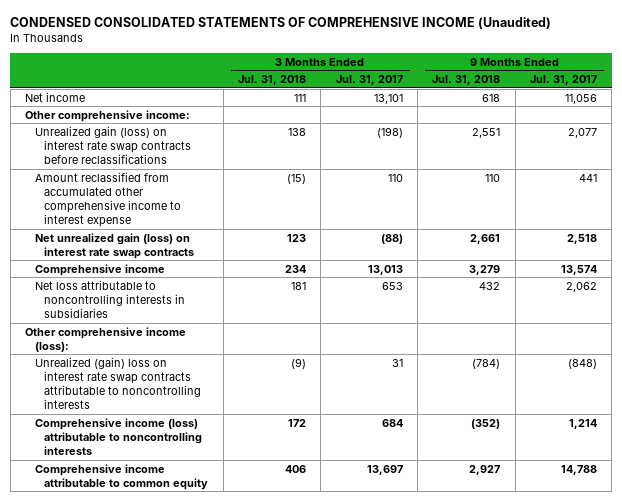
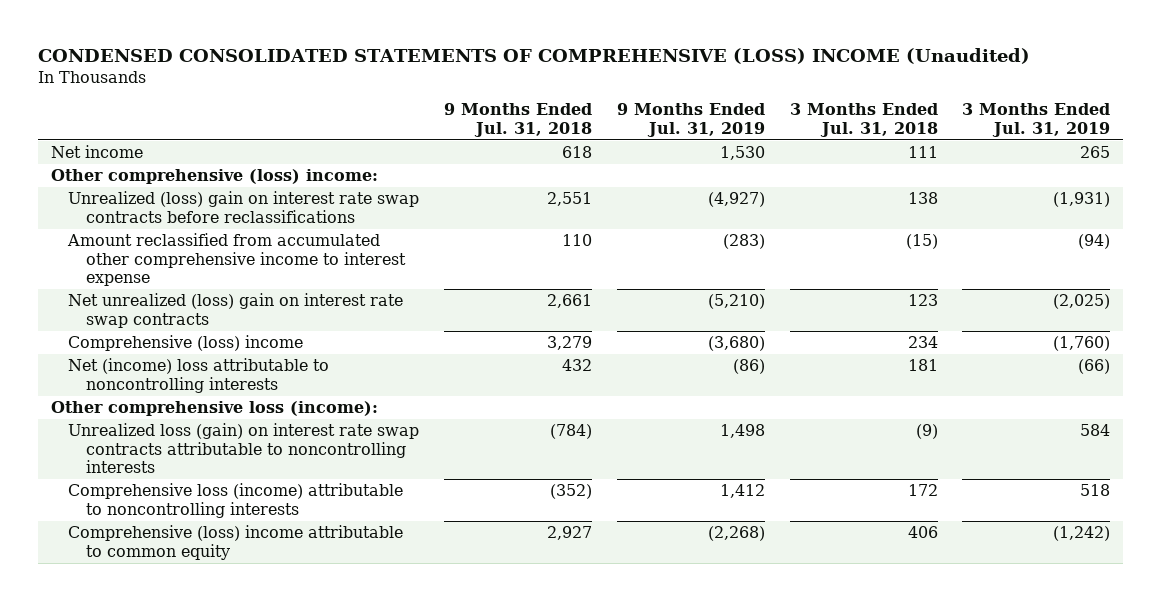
- CONDENSED CONSOLIDATED STATEMENTS OF COMPREHENSIVE INCOME (Unaudited)
+ CONDENSED CONSOLIDATED STATEMENTS OF COMPREHENSIVE (LOSS) INCOME (Unaudited)
- | 3 Months Ended Jul. 31, 2018 | 3 Months Ended Jul. 31, 2017 | 9 Months Ended Jul. 31, 2018 | 9 Months Ended Jul. 31, 2017
+ | 9 Months Ended Jul. 31, 2018 | 9 Months Ended Jul. 31, 2019 | 3 Months Ended Jul. 31, 2018 | 3 Months Ended Jul. 31, 2019
- Other comprehensive income:
- Unrealized gain (loss) on interest rate swap contracts before reclassifications | 138 | (198) | 2,551 | 2,077
+ Other comprehensive (loss) income:
+ Unrealized (loss) gain on interest rate swap contracts before reclassifications | 2,551 | (4,927) | 138 | (1,931)
- Net unrealized gain (loss) on interest rate swap contracts | 123 | (88) | 2,661 | 2,518
- Comprehensive income | 234 | 13,013 | 3,279 | 13,574
- Net loss attributable to noncontrolling interests in subsidiaries | 181 | 653 | 432 | 2,062
- Other comprehensive income (loss):
- Unrealized (gain) loss on interest rate swap contracts attributable to noncontrolling interests | (9) | 31 | (784) | (848)
- Comprehensive income (loss) attributable to noncontrolling interests | 172 | 684 | (352) | 1,214
- Comprehensive income attributable to common equity | 406 | 13,697 | 2,927 | 14,788
+ Net unrealized (loss) gain on interest rate swap contracts | 2,661 | (5,210) | 123 | (2,025)
+ Comprehensive (loss) income | 3,279 | (3,680) | 234 | (1,760)
+ Net (income) loss attributable to noncontrolling interests | 432 | (86) | 181 | (66)
+ Other comprehensive loss (income):
+ Unrealized loss (gain) on interest rate swap contracts attributable to noncontrolling interests | (784) | 1,498 | (9) | 584
+ Comprehensive loss (income) attributable to noncontrolling interests | (352) | 1,412 | 172 | 518
+ Comprehensive (loss) income attributable to common equity | 2,927 | (2,268) | 406 | (1,242)

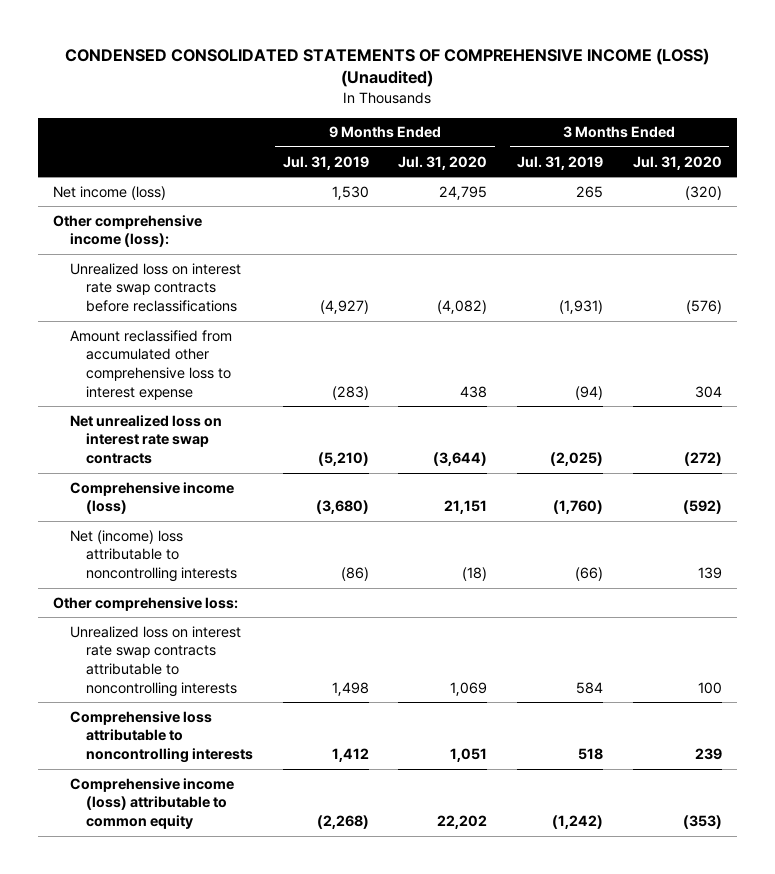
- CONDENSED CONSOLIDATED STATEMENTS OF COMPREHENSIVE (LOSS) INCOME (Unaudited)
+ CONDENSED CONSOLIDATED STATEMENTS OF COMPREHENSIVE INCOME (LOSS) (Unaudited)
- | 9 Months Ended Jul. 31, 2018 | 9 Months Ended Jul. 31, 2019 | 3 Months Ended Jul. 31, 2018 | 3 Months Ended Jul. 31, 2019
+ | 9 Months Ended Jul. 31, 2019 | 9 Months Ended Jul. 31, 2020 | 3 Months Ended Jul. 31, 2019 | 3 Months Ended Jul. 31, 2020
- Net income | 618 | 1,530 | 111 | 265
- Other comprehensive (loss) income:
- Unrealized (loss) gain on interest rate swap contracts before reclassifications | 2,551 | (4,927) | 138 | (1,931)
- Amount reclassified from accumulated other comprehensive income to interest expense | 110 | (283) | (15) | (94)
- Net unrealized (loss) gain on interest rate swap contracts | 2,661 | (5,210) | 123 | (2,025)
- Comprehensive (loss) income | 3,279 | (3,680) | 234 | (1,760)
+ Net income (loss) | 1,530 | 24,795 | 265 | (320)
+ Other comprehensive income (loss):
+ Unrealized loss on interest rate swap contracts before reclassifications | (4,927) | (4,082) | (1,931) | (576)
+ Amount reclassified from accumulated other comprehensive loss to interest expense | (283) | 438 | (94) | 304
+ Net unrealized loss on interest rate swap contracts | (5,210) | (3,644) | (2,025) | (272)
+ Comprehensive income (loss) | (3,680) | 21,151 | (1,760) | (592)
- Other comprehensive loss (income):
- Unrealized loss (gain) on interest rate swap contracts attributable to noncontrolling interests | (784) | 1,498 | (9) | 584
- Comprehensive loss (income) attributable to noncontrolling interests | (352) | 1,412 | 172 | 518
- Comprehensive (loss) income attributable to common equity | 2,927 | (2,268) | 406 | (1,242)
+ Other comprehensive loss:
+ Unrealized loss on interest rate swap contracts attributable to noncontrolling interests | 1,498 | 1,069 | 584 | 100
+ Comprehensive loss attributable to noncontrolling interests | 1,412 | 1,051 | 518 | 239
+ Comprehensive income (loss) attributable to common equity | (2,268) | 22,202 | (1,242) | (353)

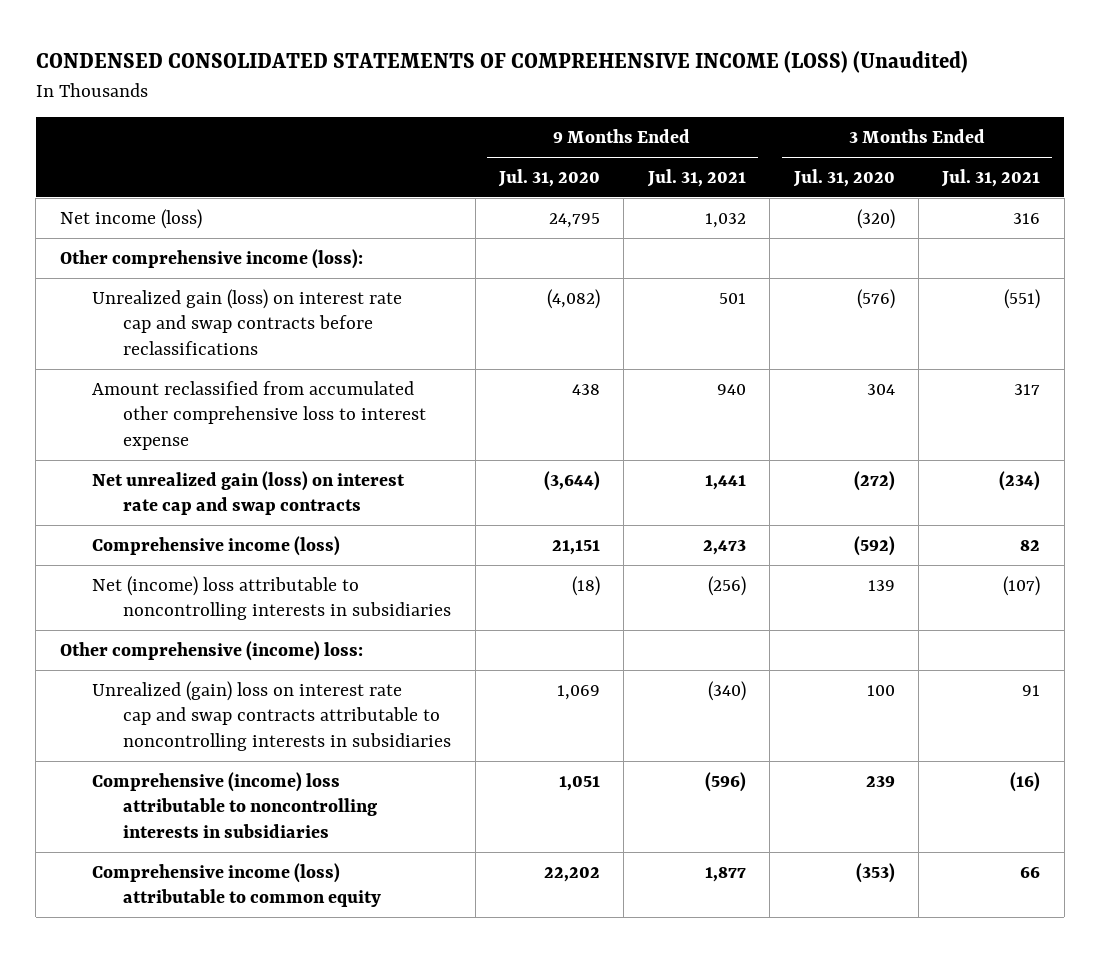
- | 9 Months Ended Jul. 31, 2019 | 9 Months Ended Jul. 31, 2020 | 3 Months Ended Jul. 31, 2019 | 3 Months Ended Jul. 31, 2020
+ | 9 Months Ended Jul. 31, 2020 | 9 Months Ended Jul. 31, 2021 | 3 Months Ended Jul. 31, 2020 | 3 Months Ended Jul. 31, 2021
- Unrealized loss on interest rate swap contracts before reclassifications | (4,927) | (4,082) | (1,931) | (576)
+ Unrealized gain (loss) on interest rate cap and swap contracts before reclassifications | (4,082) | 501 | (576) | (551)
- Net unrealized loss on interest rate swap contracts | (5,210) | (3,644) | (2,025) | (272)
+ Net unrealized gain (loss) on interest rate cap and swap contracts | (3,644) | 1,441 | (272) | (234)
- Net (income) loss attributable to noncontrolling interests | (86) | (18) | (66) | 139
- Other comprehensive loss:
- Unrealized loss on interest rate swap contracts attributable to noncontrolling interests | 1,498 | 1,069 | 584 | 100
- Comprehensive loss attributable to noncontrolling interests | 1,412 | 1,051 | 518 | 239
+ Net (income) loss attributable to noncontrolling interests in subsidiaries | (18) | (256) | 139 | (107)
+ Other comprehensive (income) loss:
+ Unrealized (gain) loss on interest rate cap and swap contracts attributable to noncontrolling interests in subsidiaries | 1,069 | (340) | 100 | 91
+ Comprehensive (income) loss attributable to noncontrolling interests in subsidiaries | 1,051 | (596) | 239 | (16)

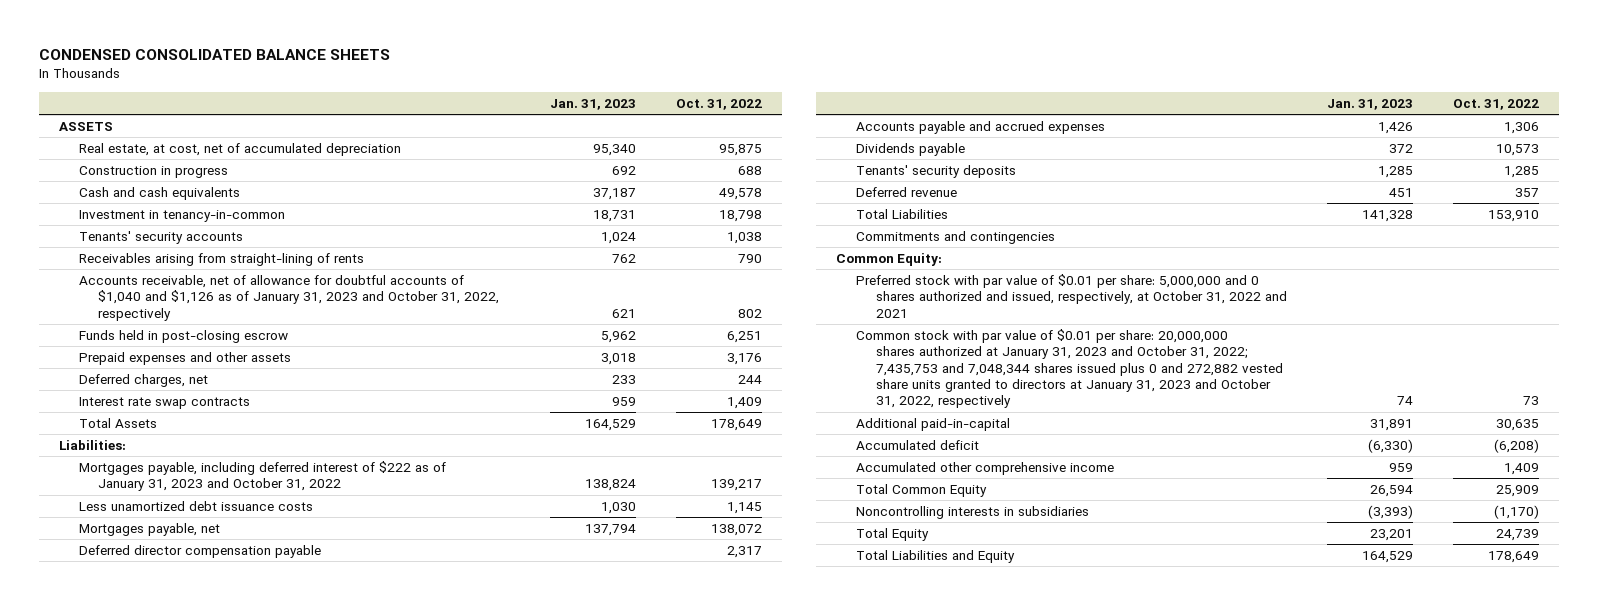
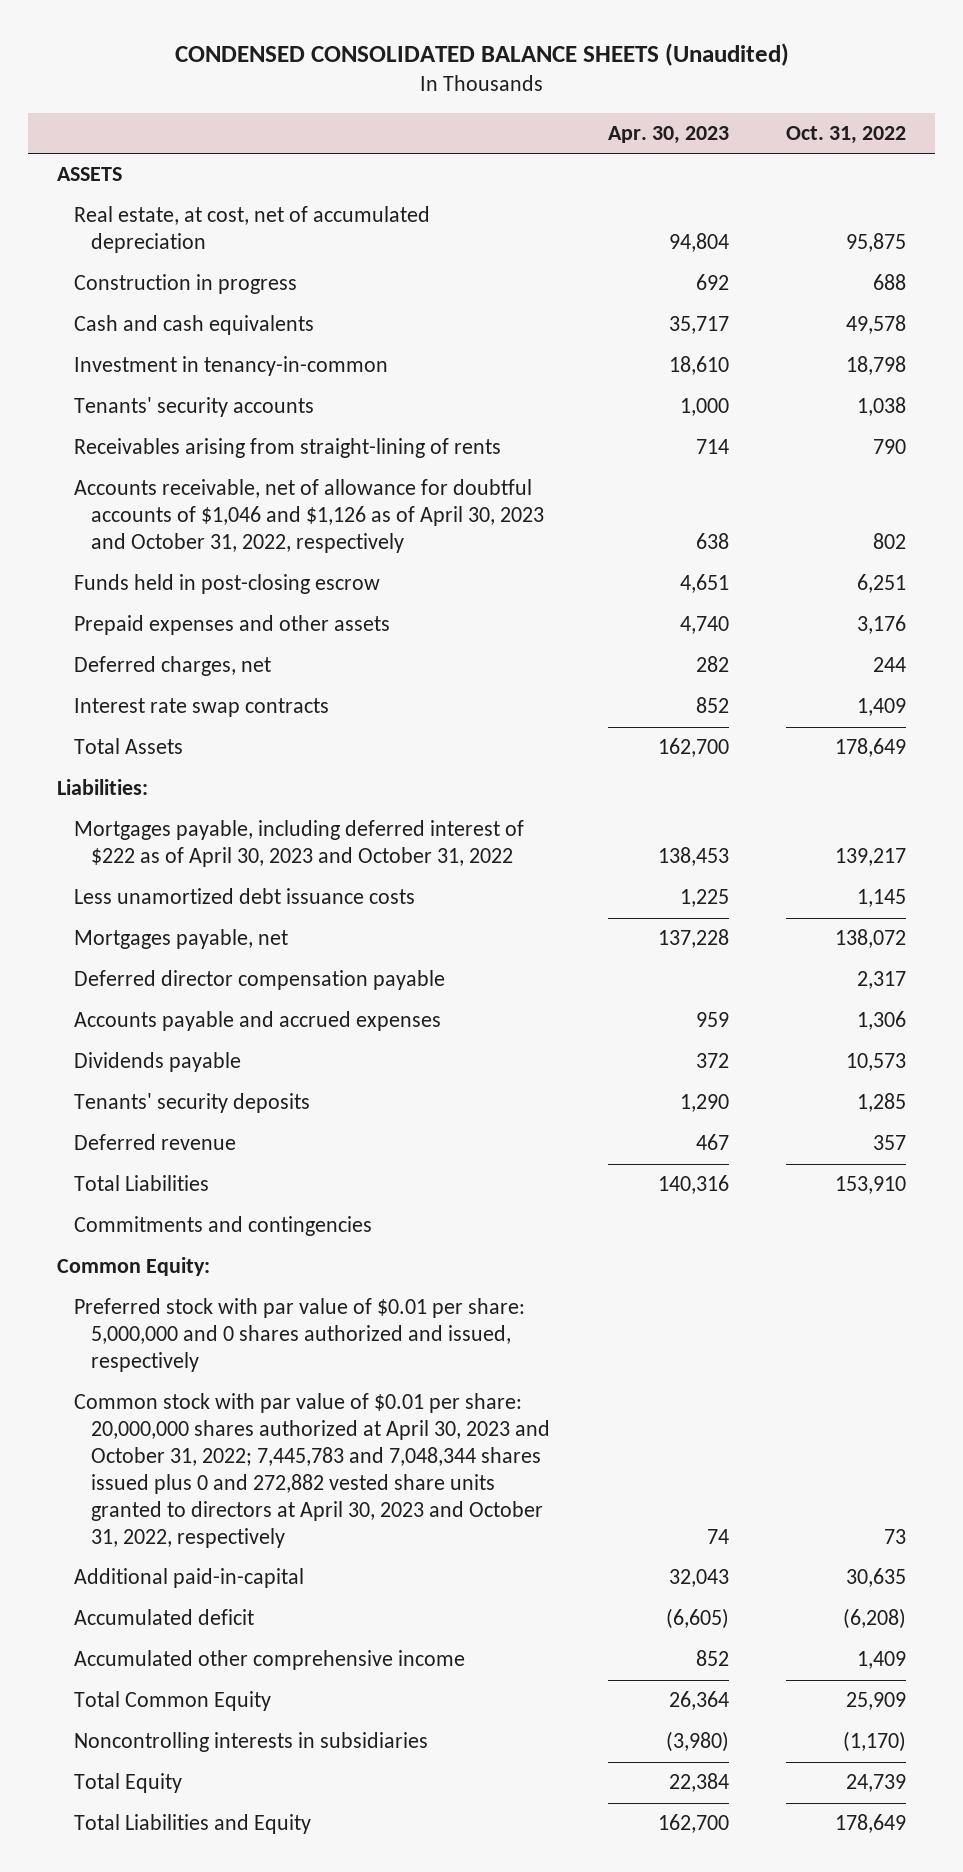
- CONDENSED CONSOLIDATED BALANCE SHEETS
+ CONDENSED CONSOLIDATED BALANCE SHEETS (Unaudited)
- | Jan. 31, 2023 | Oct. 31, 2022
+ | Apr. 30, 2023 | Oct. 31, 2022
- Accounts receivable, net of allowance for doubtful accounts of $1,040 and $1,126 as of January 31, 2023 and October 31, 2022, respectively | 621 | 802
+ Accounts receivable, net of allowance for doubtful accounts of $1,046 and $1,126 as of April 30, 2023 and October 31, 2022, respectively | 638 | 802
- Mortgages payable, including deferred interest of $222 as of January 31, 2023 and October 31, 2022 | 138,824 | 139,217
+ Mortgages payable, including deferred interest of $222 as of April 30, 2023 and October 31, 2022 | 138,453 | 139,217
- Preferred stock with par value of $0.01 per share: 5,000,000 and 0 shares authorized and issued, respectively, at October 31, 2022 and 2021
- Common stock with par value of $0.01 per share: 20,000,000 shares authorized at January 31, 2023 and October 31, 2022; 7,435,753 and 7,048,344 shares issued plus 0 and 272,882 vested share units granted to directors at January 31, 2023 and October 31, 2022, respectively | 74 | 73
+ Preferred stock with par value of $0.01 per share: 5,000,000 and 0 shares authorized and issued, respectively
+ Common stock with par value of $0.01 per share: 20,000,000 shares authorized at April 30, 2023 and October 31, 2022; 7,445,783 and 7,048,344 shares issued plus 0 and 272,882 vested share units granted to directors at April 30, 2023 and October 31, 2022, respectively | 74 | 73

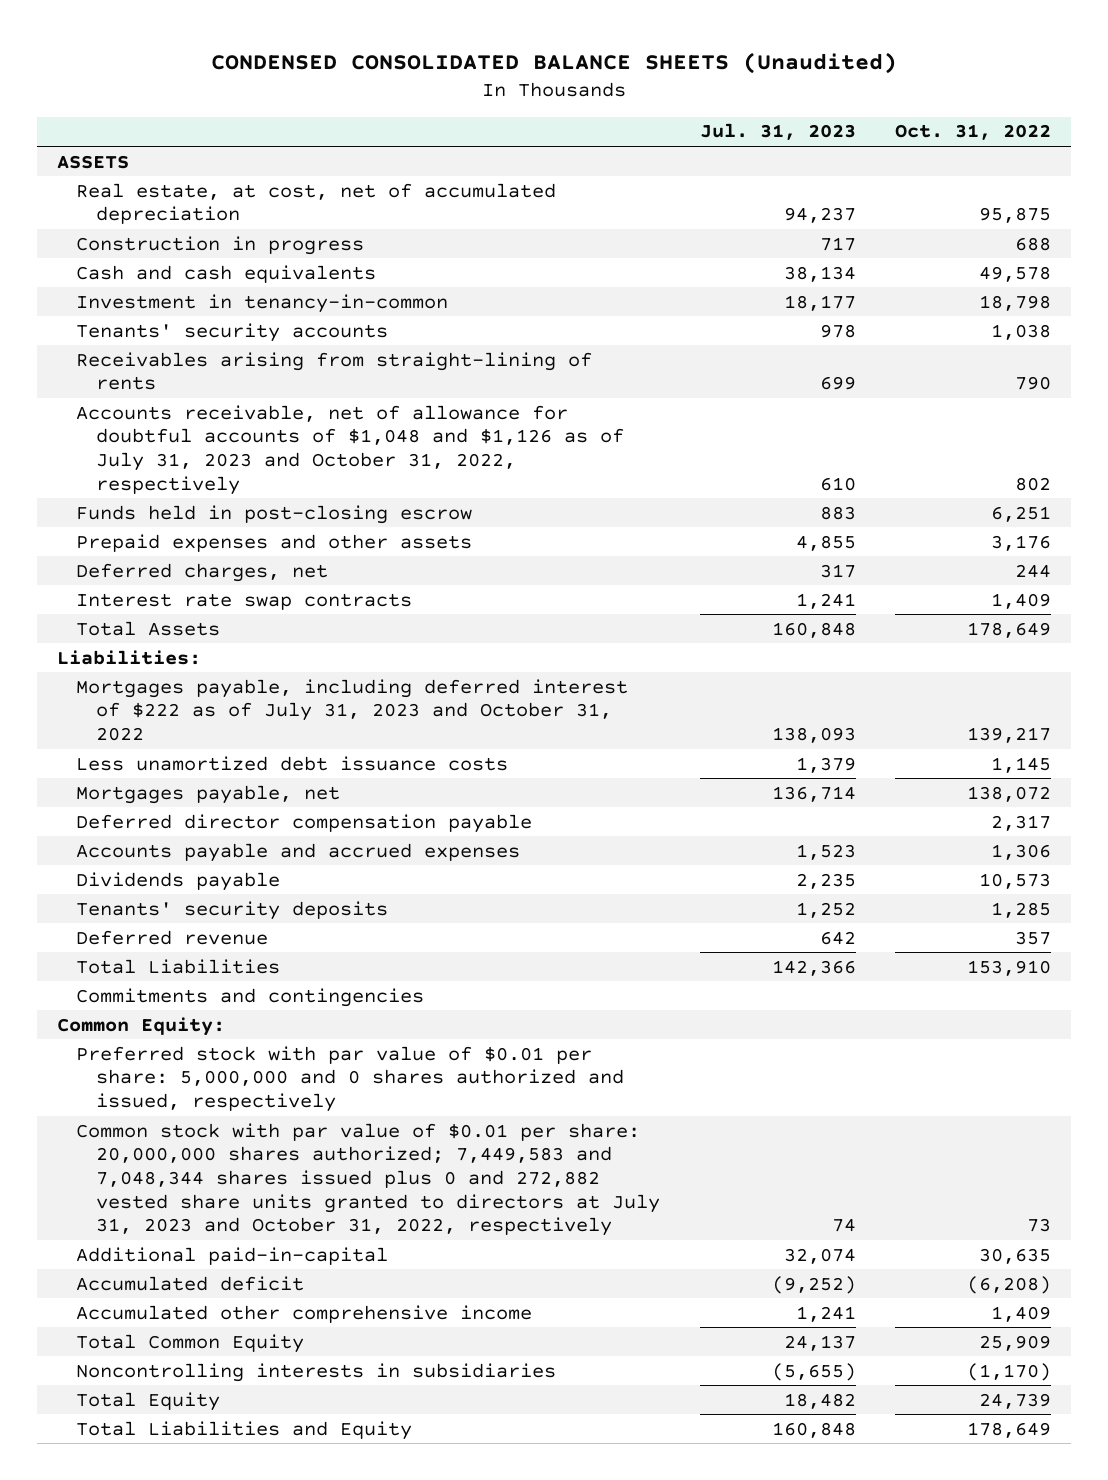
- | Apr. 30, 2023 | Oct. 31, 2022
+ | Jul. 31, 2023 | Oct. 31, 2022
- Accounts receivable, net of allowance for doubtful accounts of $1,046 and $1,126 as of April 30, 2023 and October 31, 2022, respectively | 638 | 802
+ Accounts receivable, net of allowance for doubtful accounts of $1,048 and $1,126 as of July 31, 2023 and October 31, 2022, respectively | 610 | 802
- Mortgages payable, including deferred interest of $222 as of April 30, 2023 and October 31, 2022 | 138,453 | 139,217
+ Mortgages payable, including deferred interest of $222 as of July 31, 2023 and October 31, 2022 | 138,093 | 139,217
- Common stock with par value of $0.01 per share: 20,000,000 shares authorized at April 30, 2023 and October 31, 2022; 7,445,783 and 7,048,344 shares issued plus 0 and 272,882 vested share units granted to directors at April 30, 2023 and October 31, 2022, respectively | 74 | 73
+ Common stock with par value of $0.01 per share: 20,000,000 shares authorized; 7,449,583 and 7,048,344 shares issued plus 0 and 272,882 vested share units granted to directors at July 31, 2023 and October 31, 2022, respectively | 74 | 73

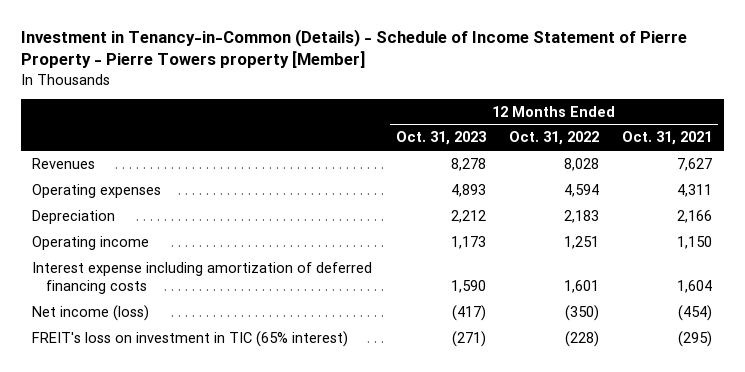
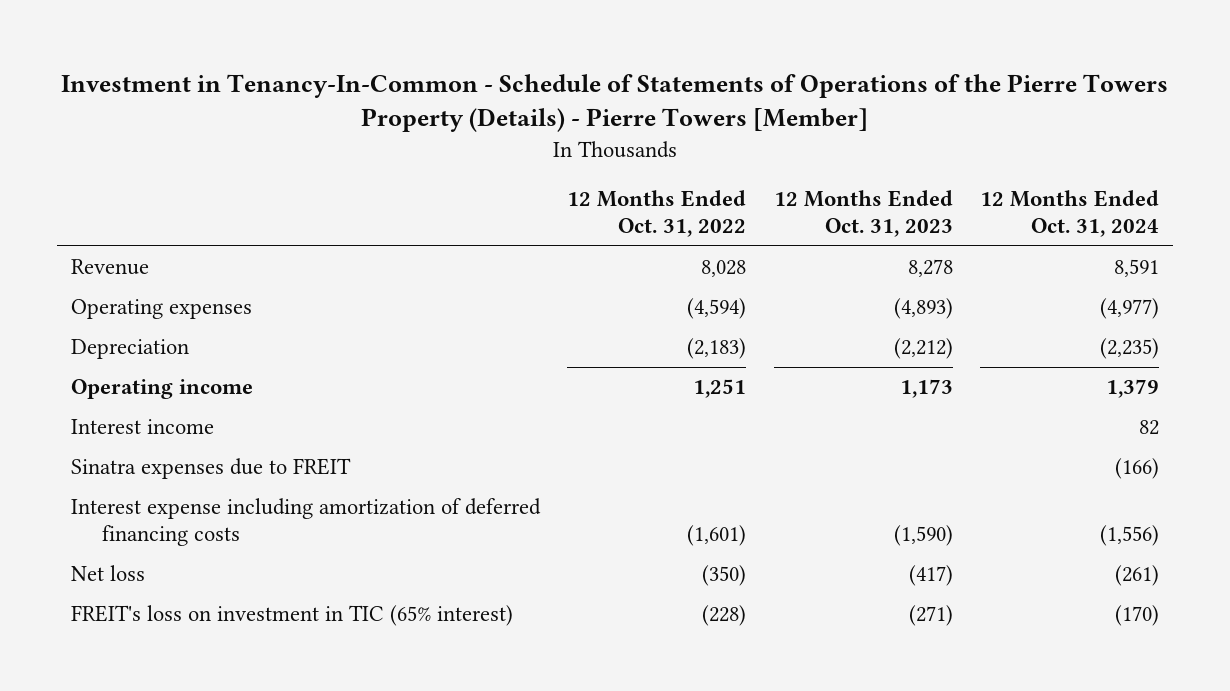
- Investment in Tenancy-in-Common (Details) - Schedule of Income Statement of Pierre Property - Pierre Towers property [Member]
+ Investment in Tenancy-In-Common - Schedule of Statements of Operations of the Pierre Towers Property (Details) - Pierre Towers [Member]
- | 12 Months Ended Oct. 31, 2023 | 12 Months Ended Oct. 31, 2022 | 12 Months Ended Oct. 31, 2021
+ | 12 Months Ended Oct. 31, 2022 | 12 Months Ended Oct. 31, 2023 | 12 Months Ended Oct. 31, 2024
- Revenues | 8,278 | 8,028 | 7,627
- Operating expenses | 4,893 | 4,594 | 4,311
- Depreciation | 2,212 | 2,183 | 2,166
+ Revenue | 8,028 | 8,278 | 8,591
+ Operating expenses | (4,594) | (4,893) | (4,977)
+ Depreciation | (2,183) | (2,212) | (2,235)
- Interest expense including amortization of deferred financing costs | 1,590 | 1,601 | 1,604
- Net income (loss) | (417) | (350) | (454)
+ Interest income | | | 82
+ Sinatra expenses due to FREIT | | | (166)
+ Interest expense including amortization of deferred financing costs | (1,601) | (1,590) | (1,556)
+ Net loss | (350) | (417) | (261)

